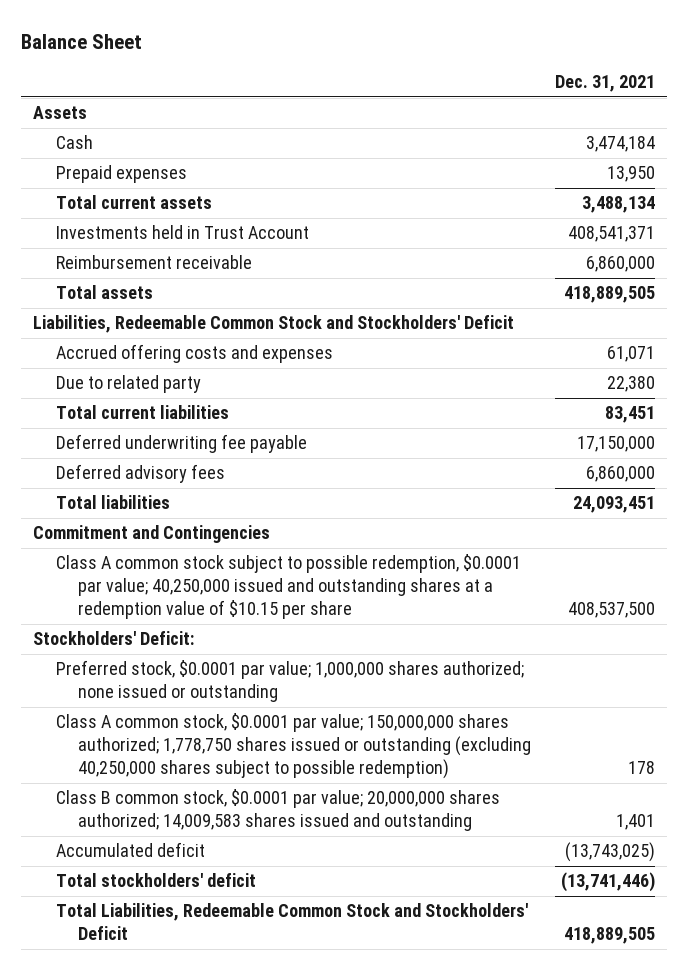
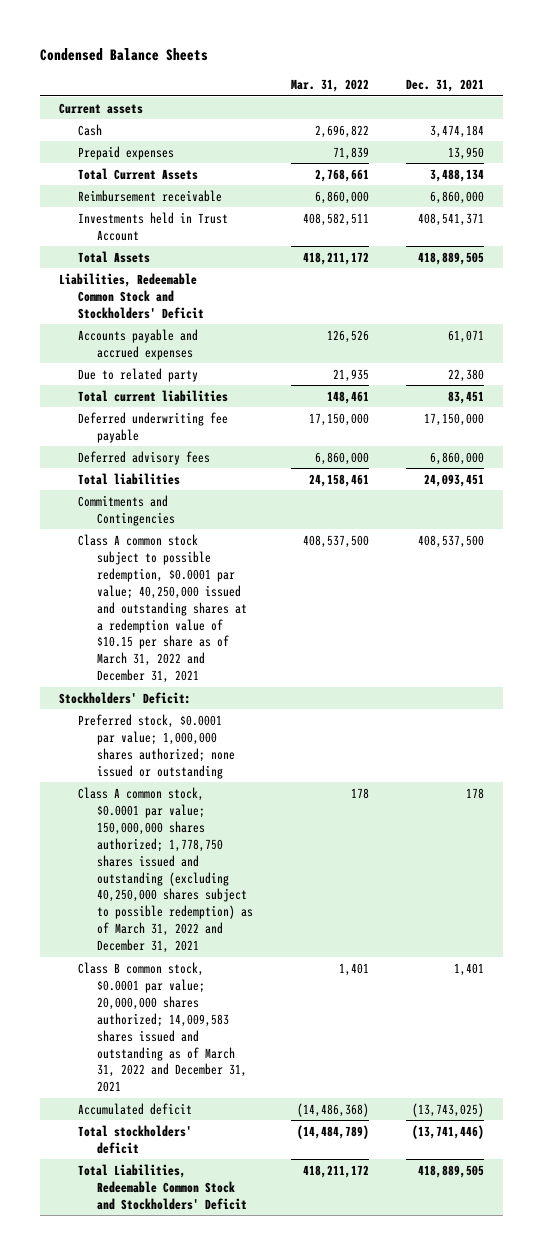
- Balance Sheet
+ Condensed Balance Sheets
- | Dec. 31, 2021
+ | Mar. 31, 2022 | Dec. 31, 2021
- Assets
+ Current assets
- Total current assets | 3,488,134
+ Total Current Assets | 2,768,661 | 3,488,134
- Total assets | 418,889,505
moved down: Investments held in Trust Account | 408,582,511 | 408,541,371
+ Total Assets | 418,211,172 | 418,889,505
- Accrued offering costs and expenses | 61,071
+ Accounts payable and accrued expenses | 126,526 | 61,071
- Commitment and Contingencies
- Class A common stock subject to possible redemption, $0.0001 par value; 40,250,000 issued and outstanding shares at a redemption value of $10.15 per share | 408,537,500
+ Commitments and Contingencies
+ Class A common stock subject to possible redemption, $0.0001 par value; 40,250,000 issued and outstanding shares at a redemption value of $10.15 per share as of March 31, 2022 and December 31, 2021 | 408,537,500 | 408,537,500
- Class A common stock, $0.0001 par value; 150,000,000 shares authorized; 1,778,750 shares issued or outstanding (excluding 40,250,000 shares subject to possible redemption) | 178
- Class B common stock, $0.0001 par value; 20,000,000 shares authorized; 14,009,583 shares issued and outstanding | 1,401
+ Class A common stock, $0.0001 par value; 150,000,000 shares authorized; 1,778,750 shares issued and outstanding (excluding 40,250,000 shares subject to possible redemption) as of March 31, 2022 and December 31, 2021 | 178 | 178
+ Class B common stock, $0.0001 par value; 20,000,000 shares authorized; 14,009,583 shares issued and outstanding as of March 31, 2022 and December 31, 2021 | 1,401 | 1,401

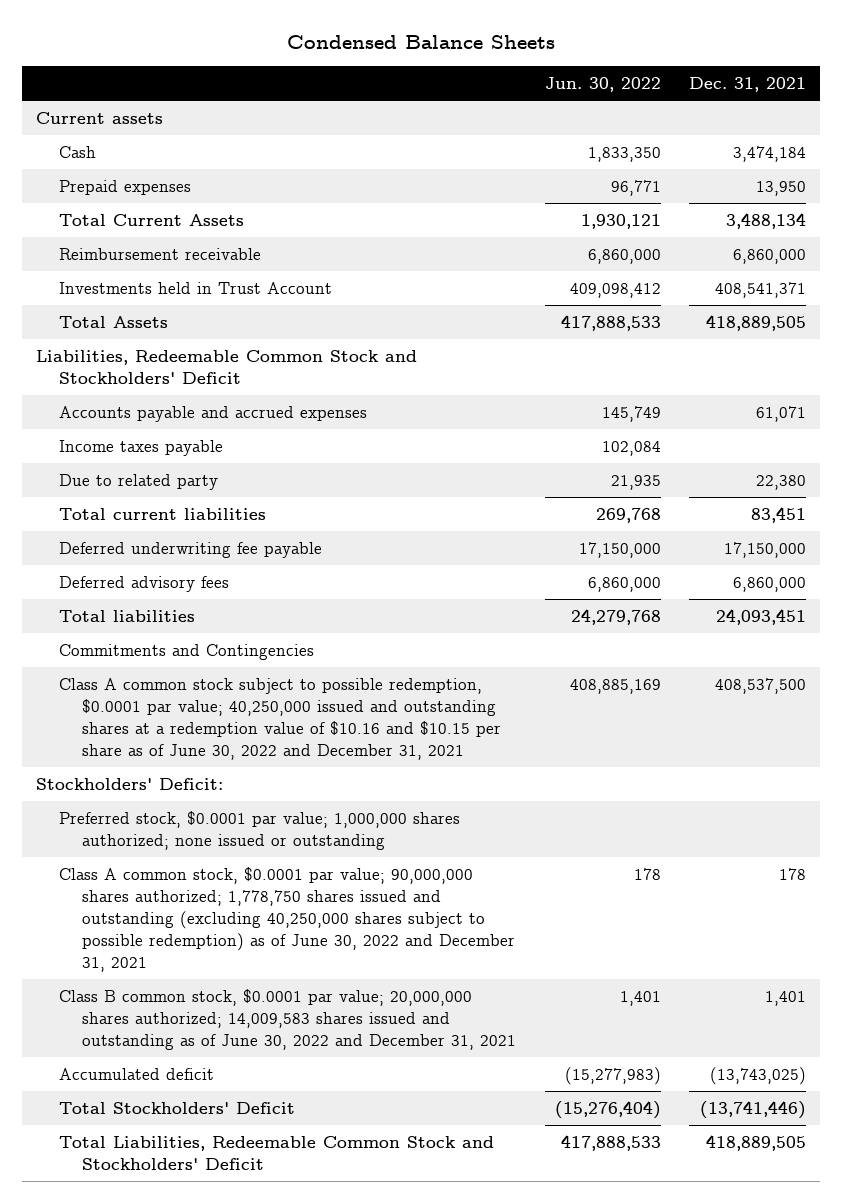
- | Mar. 31, 2022 | Dec. 31, 2021
+ | Jun. 30, 2022 | Dec. 31, 2021
+ Income taxes payable | 102,084 |
- Class A common stock subject to possible redemption, $0.0001 par value; 40,250,000 issued and outstanding shares at a redemption value of $10.15 per share as of March 31, 2022 and December 31, 2021 | 408,537,500 | 408,537,500
+ Class A common stock subject to possible redemption, $0.0001 par value; 40,250,000 issued and outstanding shares at a redemption value of $10.16 and $10.15 per share as of June 30, 2022 and December 31, 2021 | 408,885,169 | 408,537,500
- Class A common stock, $0.0001 par value; 150,000,000 shares authorized; 1,778,750 shares issued and outstanding (excluding 40,250,000 shares subject to possible redemption) as of March 31, 2022 and December 31, 2021 | 178 | 178
- Class B common stock, $0.0001 par value; 20,000,000 shares authorized; 14,009,583 shares issued and outstanding as of March 31, 2022 and December 31, 2021 | 1,401 | 1,401
+ Class A common stock, $0.0001 par value; 90,000,000 shares authorized; 1,778,750 shares issued and outstanding (excluding 40,250,000 shares subject to possible redemption) as of June 30, 2022 and December 31, 2021 | 178 | 178
+ Class B common stock, $0.0001 par value; 20,000,000 shares authorized; 14,009,583 shares issued and outstanding as of June 30, 2022 and December 31, 2021 | 1,401 | 1,401
- Total stockholders' deficit | (14,484,789) | (13,741,446)
+ Total Stockholders' Deficit | (15,276,404) | (13,741,446)

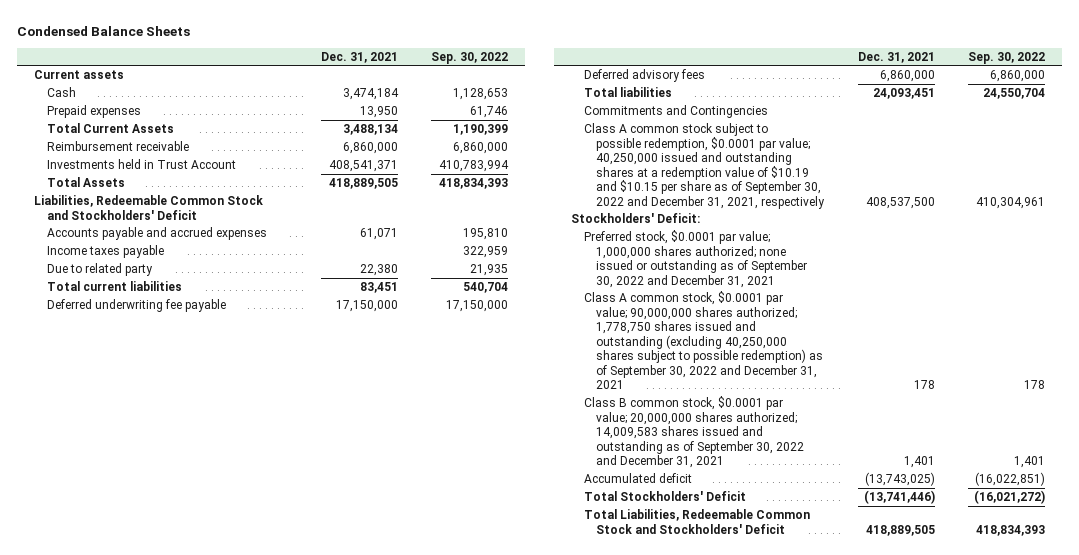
- | Jun. 30, 2022 | Dec. 31, 2021
+ | Dec. 31, 2021 | Sep. 30, 2022
- Class A common stock subject to possible redemption, $0.0001 par value; 40,250,000 issued and outstanding shares at a redemption value of $10.16 and $10.15 per share as of June 30, 2022 and December 31, 2021 | 408,885,169 | 408,537,500
+ Class A common stock subject to possible redemption, $0.0001 par value; 40,250,000 issued and outstanding shares at a redemption value of $10.19 and $10.15 per share as of September 30, 2022 and December 31, 2021, respectively | 408,537,500 | 410,304,961
- Preferred stock, $0.0001 par value; 1,000,000 shares authorized; none issued or outstanding
- Class A common stock, $0.0001 par value; 90,000,000 shares authorized; 1,778,750 shares issued and outstanding (excluding 40,250,000 shares subject to possible redemption) as of June 30, 2022 and December 31, 2021 | 178 | 178
- Class B common stock, $0.0001 par value; 20,000,000 shares authorized; 14,009,583 shares issued and outstanding as of June 30, 2022 and December 31, 2021 | 1,401 | 1,401
+ Preferred stock, $0.0001 par value; 1,000,000 shares authorized; none issued or outstanding as of September 30, 2022 and December 31, 2021
+ Class A common stock, $0.0001 par value; 90,000,000 shares authorized; 1,778,750 shares issued and outstanding (excluding 40,250,000 shares subject to possible redemption) as of September 30, 2022 and December 31, 2021 | 178 | 178
+ Class B common stock, $0.0001 par value; 20,000,000 shares authorized; 14,009,583 shares issued and outstanding as of September 30, 2022 and December 31, 2021 | 1,401 | 1,401

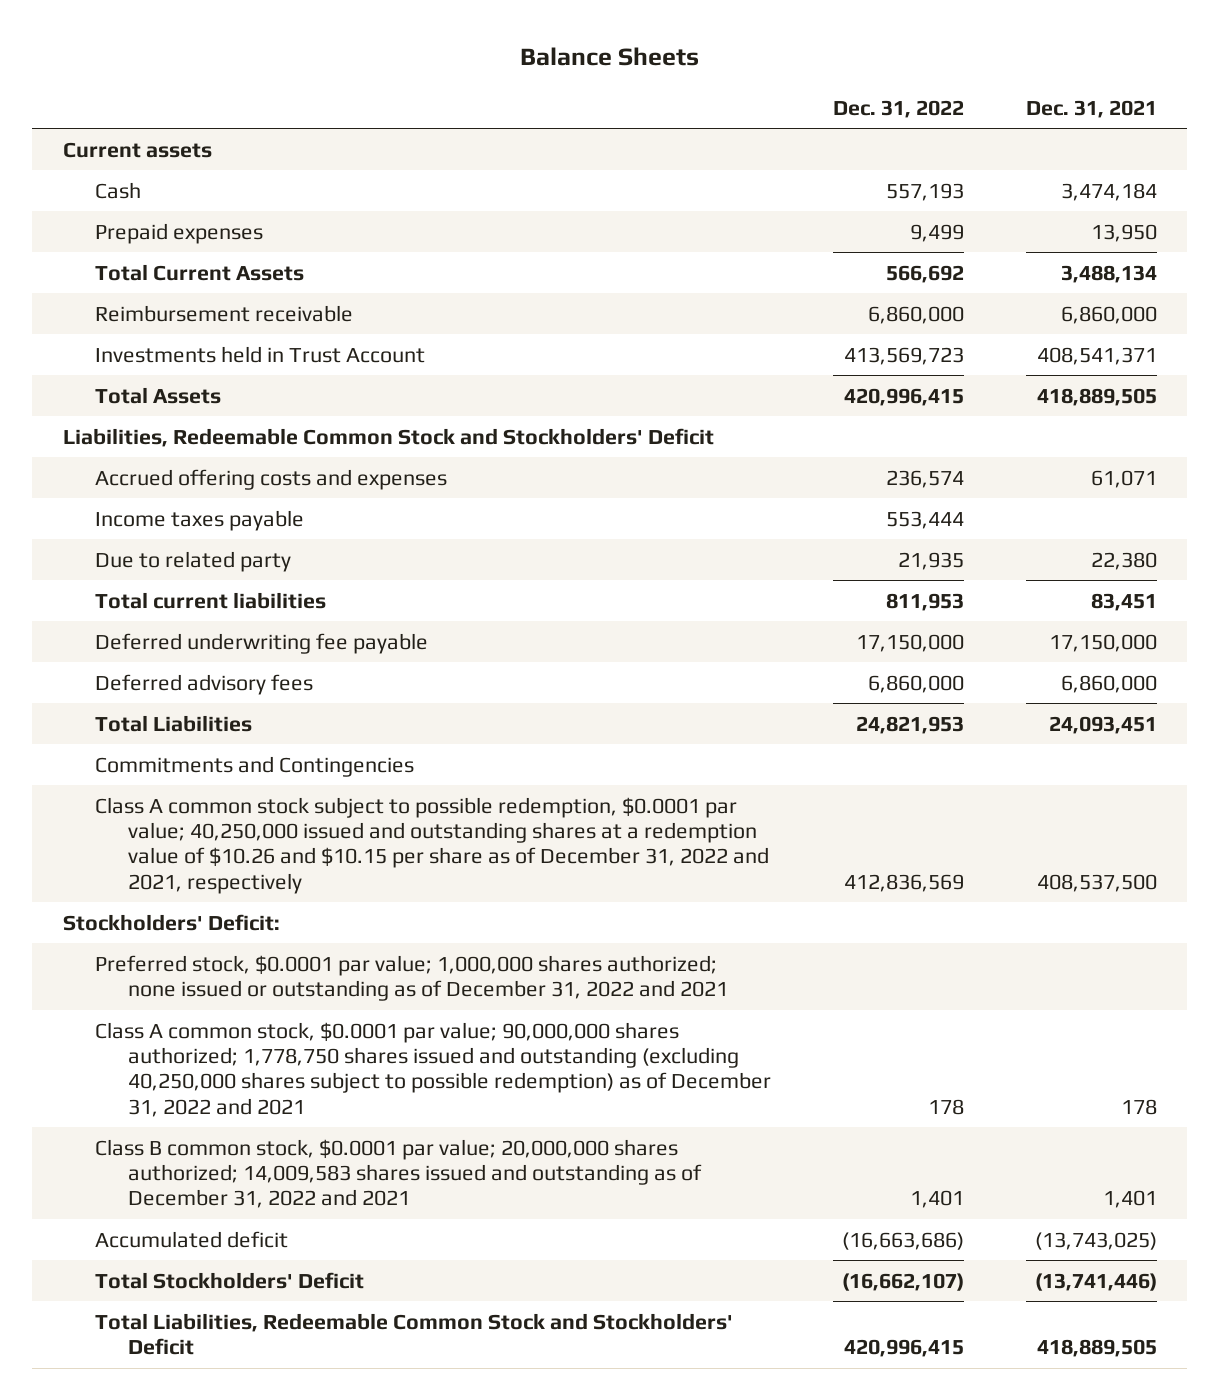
- Condensed Balance Sheets
+ Balance Sheets
- | Dec. 31, 2021 | Sep. 30, 2022
+ | Dec. 31, 2022 | Dec. 31, 2021
- Accounts payable and accrued expenses | 61,071 | 195,810
+ Accrued offering costs and expenses | 236,574 | 61,071
- Total liabilities | 24,093,451 | 24,550,704
+ Total Liabilities | 24,821,953 | 24,093,451
- Class A common stock subject to possible redemption, $0.0001 par value; 40,250,000 issued and outstanding shares at a redemption value of $10.19 and $10.15 per share as of September 30, 2022 and December 31, 2021, respectively | 408,537,500 | 410,304,961
+ Class A common stock subject to possible redemption, $0.0001 par value; 40,250,000 issued and outstanding shares at a redemption value of $10.26 and $10.15 per share as of December 31, 2022 and 2021, respectively | 412,836,569 | 408,537,500
- Preferred stock, $0.0001 par value; 1,000,000 shares authorized; none issued or outstanding as of September 30, 2022 and December 31, 2021
- Class A common stock, $0.0001 par value; 90,000,000 shares authorized; 1,778,750 shares issued and outstanding (excluding 40,250,000 shares subject to possible redemption) as of September 30, 2022 and December 31, 2021 | 178 | 178
- Class B common stock, $0.0001 par value; 20,000,000 shares authorized; 14,009,583 shares issued and outstanding as of September 30, 2022 and December 31, 2021 | 1,401 | 1,401
+ Preferred stock, $0.0001 par value; 1,000,000 shares authorized; none issued or outstanding as of December 31, 2022 and 2021
+ Class A common stock, $0.0001 par value; 90,000,000 shares authorized; 1,778,750 shares issued and outstanding (excluding 40,250,000 shares subject to possible redemption) as of December 31, 2022 and 2021 | 178 | 178
+ Class B common stock, $0.0001 par value; 20,000,000 shares authorized; 14,009,583 shares issued and outstanding as of December 31, 2022 and 2021 | 1,401 | 1,401

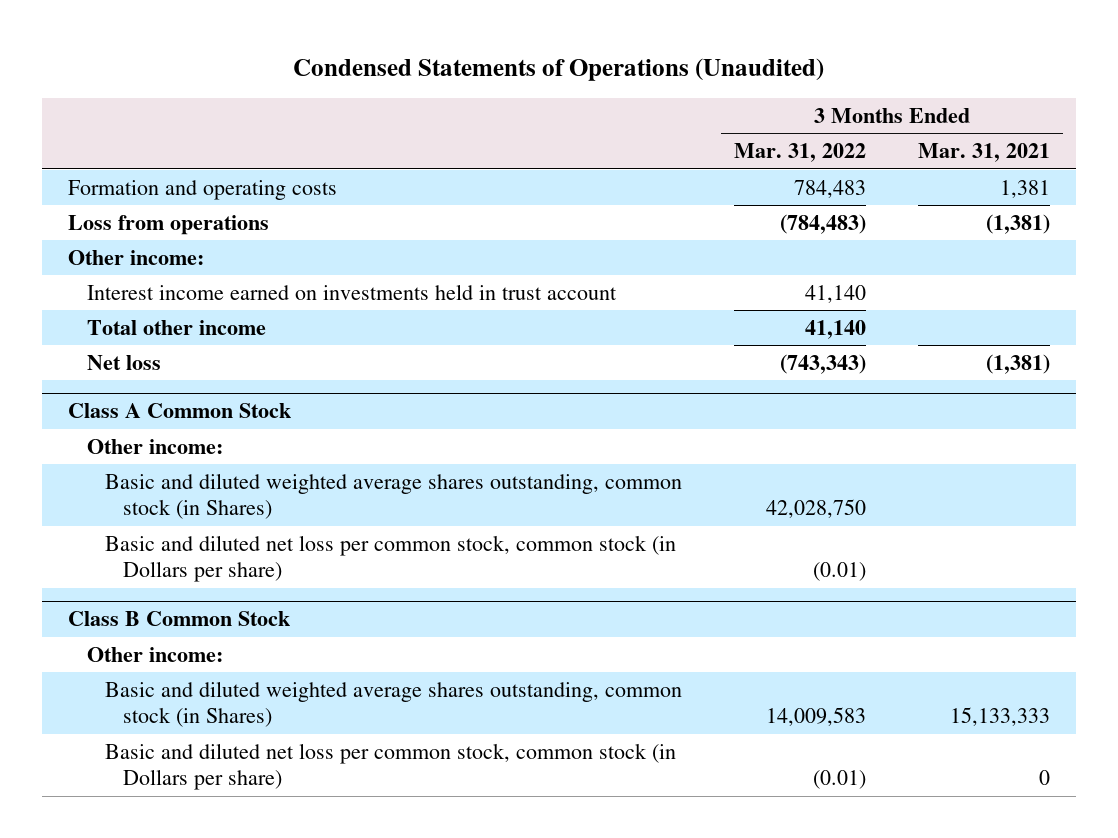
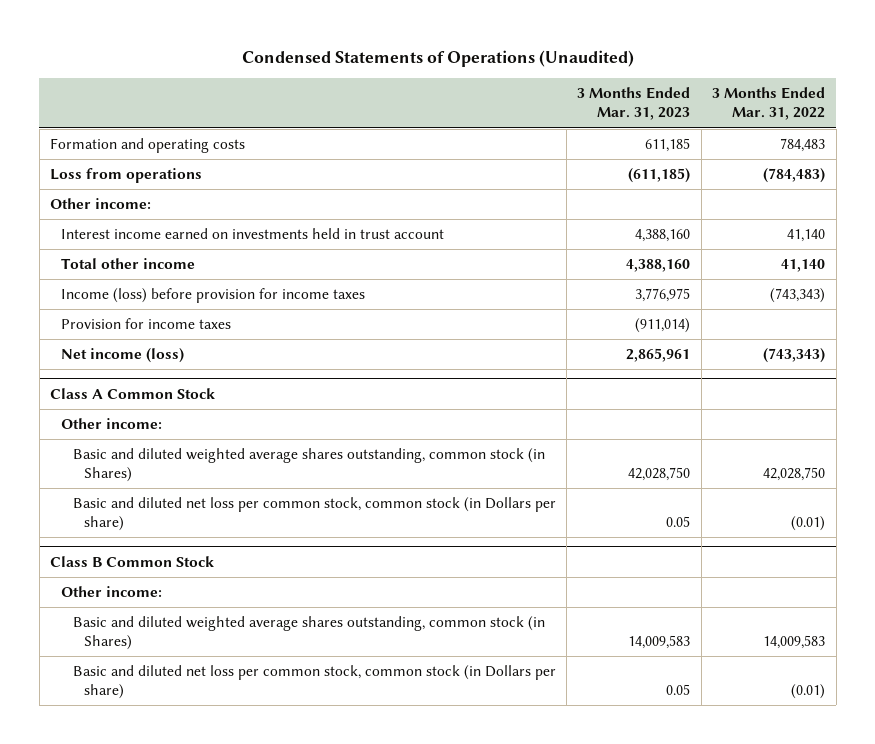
- | 3 Months Ended Mar. 31, 2022 | 3 Months Ended Mar. 31, 2021
+ | 3 Months Ended Mar. 31, 2023 | 3 Months Ended Mar. 31, 2022
- Net loss | (743,343) | (1,381)
+ Income (loss) before provision for income taxes | 3,776,975 | (743,343)
+ Provision for income taxes | (911,014) |
+ Net income (loss) | 2,865,961 | (743,343)

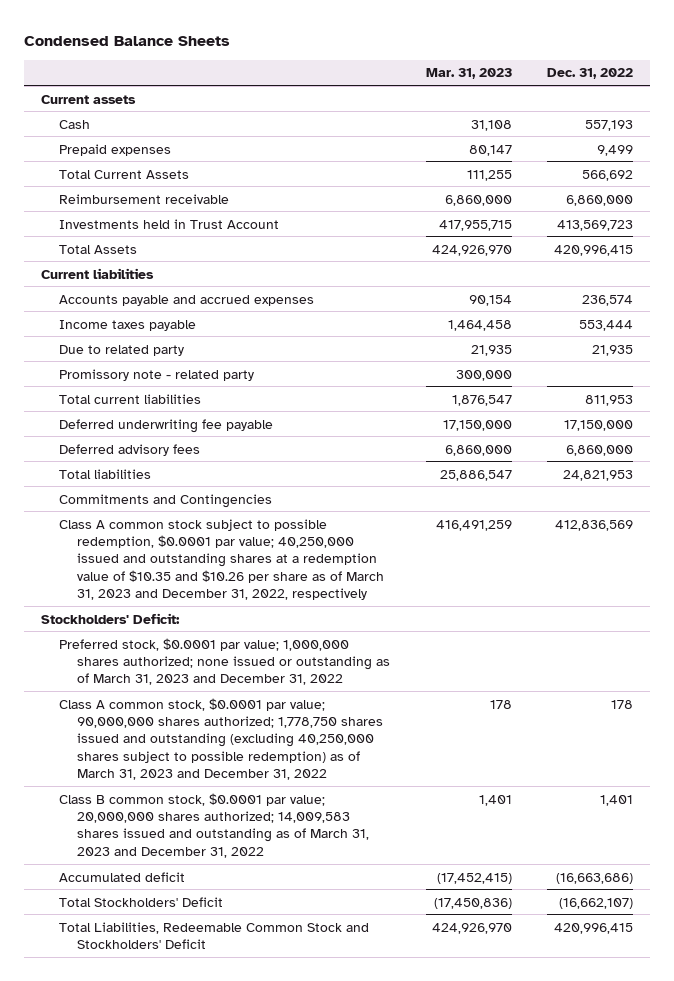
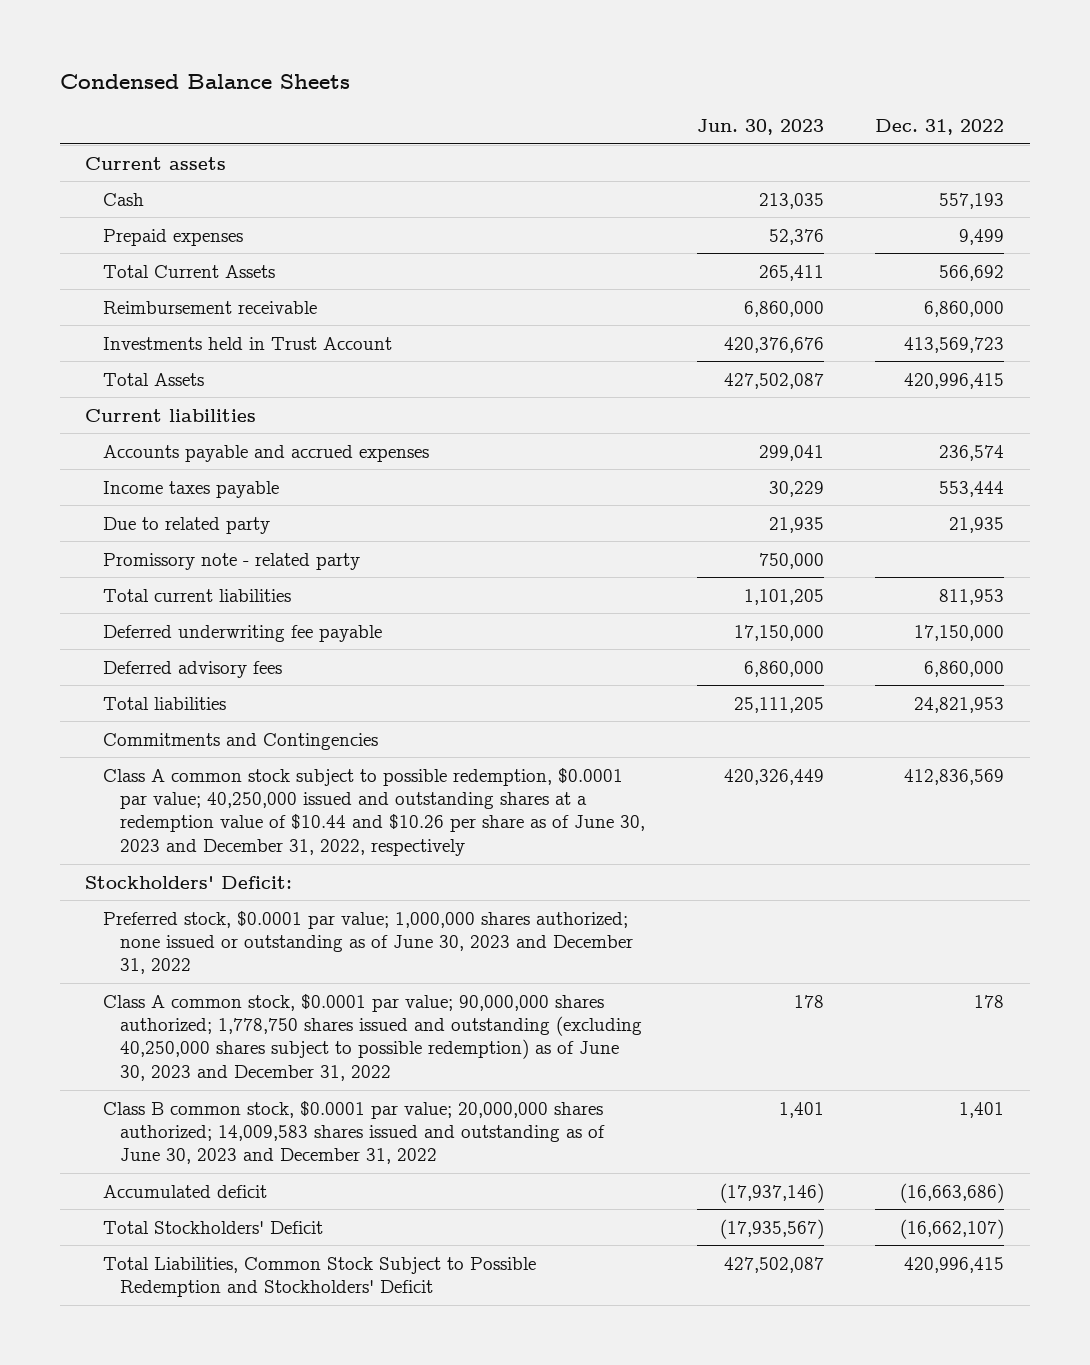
- | Mar. 31, 2023 | Dec. 31, 2022
+ | Jun. 30, 2023 | Dec. 31, 2022
- Class A common stock subject to possible redemption, $0.0001 par value; 40,250,000 issued and outstanding shares at a redemption value of $10.35 and $10.26 per share as of March 31, 2023 and December 31, 2022, respectively | 416,491,259 | 412,836,569
+ Class A common stock subject to possible redemption, $0.0001 par value; 40,250,000 issued and outstanding shares at a redemption value of $10.44 and $10.26 per share as of June 30, 2023 and December 31, 2022, respectively | 420,326,449 | 412,836,569
- Preferred stock, $0.0001 par value; 1,000,000 shares authorized; none issued or outstanding as of March 31, 2023 and December 31, 2022
- Class A common stock, $0.0001 par value; 90,000,000 shares authorized; 1,778,750 shares issued and outstanding (excluding 40,250,000 shares subject to possible redemption) as of March 31, 2023 and December 31, 2022 | 178 | 178
- Class B common stock, $0.0001 par value; 20,000,000 shares authorized; 14,009,583 shares issued and outstanding as of March 31, 2023 and December 31, 2022 | 1,401 | 1,401
+ Preferred stock, $0.0001 par value; 1,000,000 shares authorized; none issued or outstanding as of June 30, 2023 and December 31, 2022
+ Class A common stock, $0.0001 par value; 90,000,000 shares authorized; 1,778,750 shares issued and outstanding (excluding 40,250,000 shares subject to possible redemption) as of June 30, 2023 and December 31, 2022 | 178 | 178
+ Class B common stock, $0.0001 par value; 20,000,000 shares authorized; 14,009,583 shares issued and outstanding as of June 30, 2023 and December 31, 2022 | 1,401 | 1,401
- Total Liabilities, Redeemable Common Stock and Stockholders' Deficit | 424,926,970 | 420,996,415
+ Total Liabilities, Common Stock Subject to Possible Redemption and Stockholders' Deficit | 427,502,087 | 420,996,415

